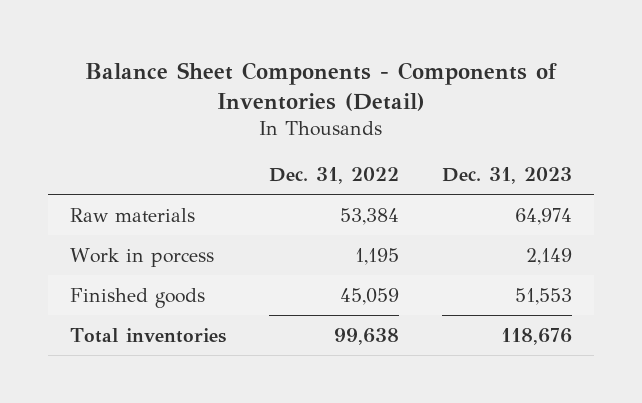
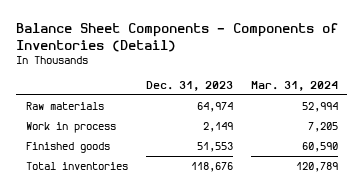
- | Dec. 31, 2022 | Dec. 31, 2023
+ | Dec. 31, 2023 | Mar. 31, 2024
- Work in porcess | 1,195 | 2,149
+ Work in process | 2,149 | 7,205

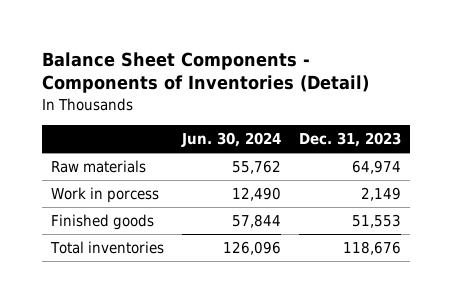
- | Dec. 31, 2023 | Mar. 31, 2024
+ | Jun. 30, 2024 | Dec. 31, 2023
- Work in process | 2,149 | 7,205
+ Work in porcess | 12,490 | 2,149

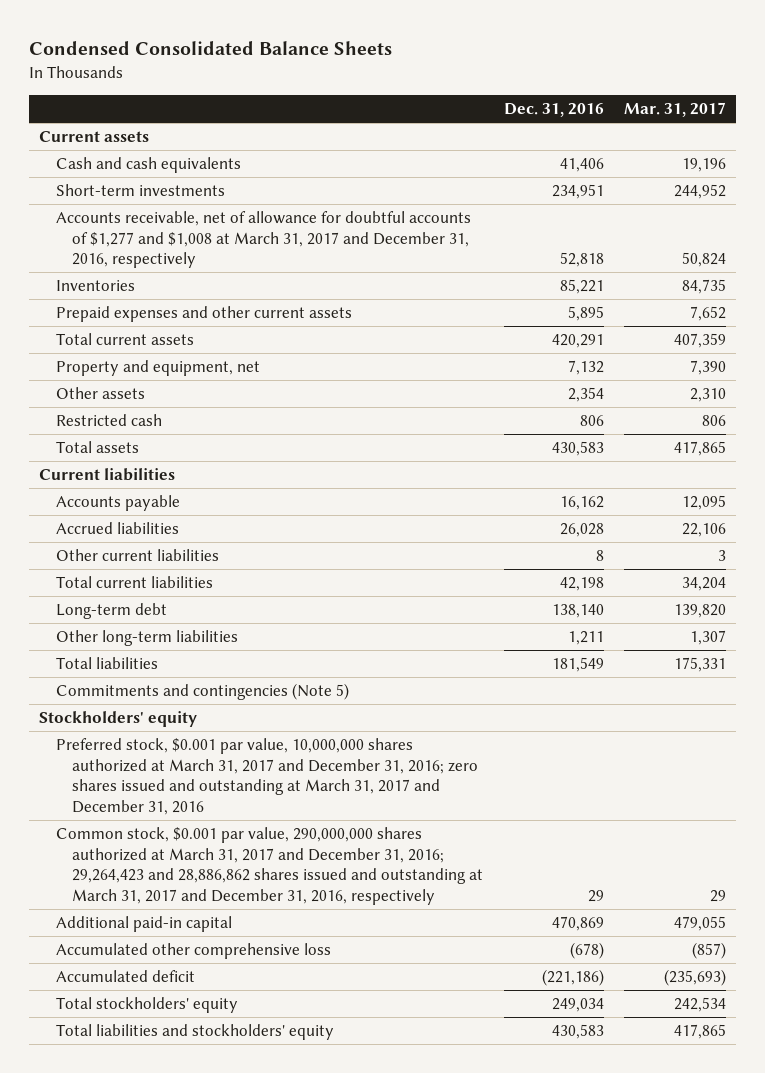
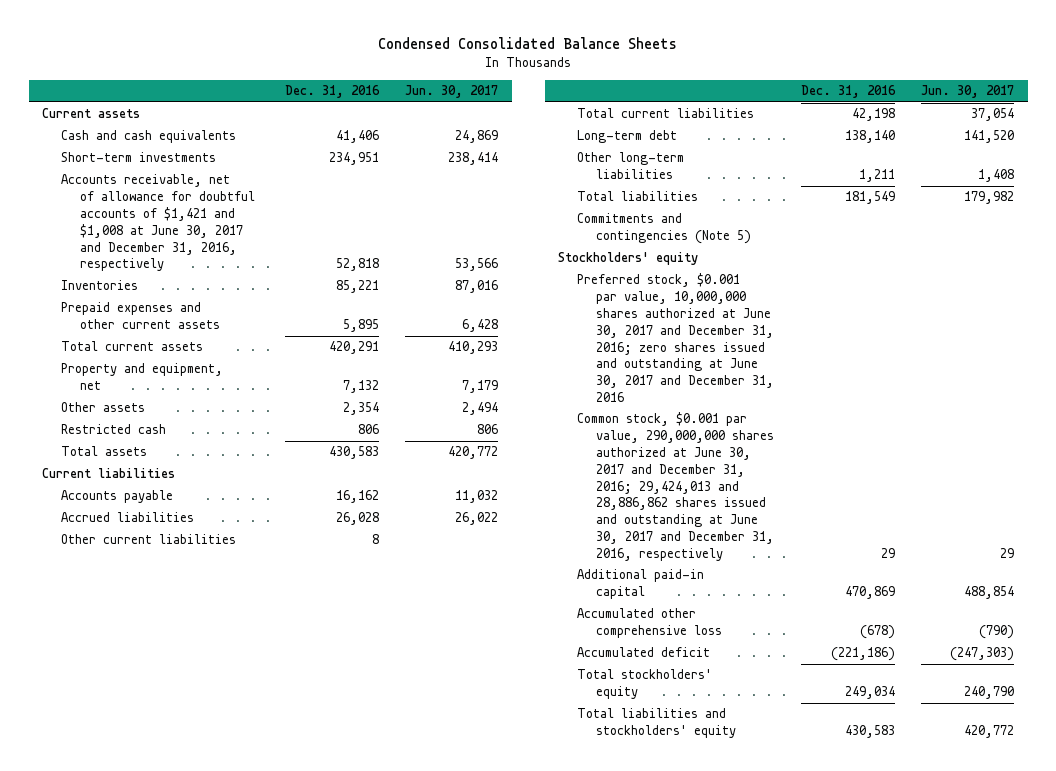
- | Dec. 31, 2016 | Mar. 31, 2017
+ | Dec. 31, 2016 | Jun. 30, 2017
- Accounts receivable, net of allowance for doubtful accounts of $1,277 and $1,008 at March 31, 2017 and December 31, 2016, respectively | 52,818 | 50,824
+ Accounts receivable, net of allowance for doubtful accounts of $1,421 and $1,008 at June 30, 2017 and December 31, 2016, respectively | 52,818 | 53,566
- Preferred stock, $0.001 par value, 10,000,000 shares authorized at March 31, 2017 and December 31, 2016; zero shares issued and outstanding at March 31, 2017 and December 31, 2016
- Common stock, $0.001 par value, 290,000,000 shares authorized at March 31, 2017 and December 31, 2016; 29,264,423 and 28,886,862 shares issued and outstanding at March 31, 2017 and December 31, 2016, respectively | 29 | 29
+ Preferred stock, $0.001 par value, 10,000,000 shares authorized at June 30, 2017 and December 31, 2016; zero shares issued and outstanding at June 30, 2017 and December 31, 2016
+ Common stock, $0.001 par value, 290,000,000 shares authorized at June 30, 2017 and December 31, 2016; 29,424,013 and 28,886,862 shares issued and outstanding at June 30, 2017 and December 31, 2016, respectively | 29 | 29

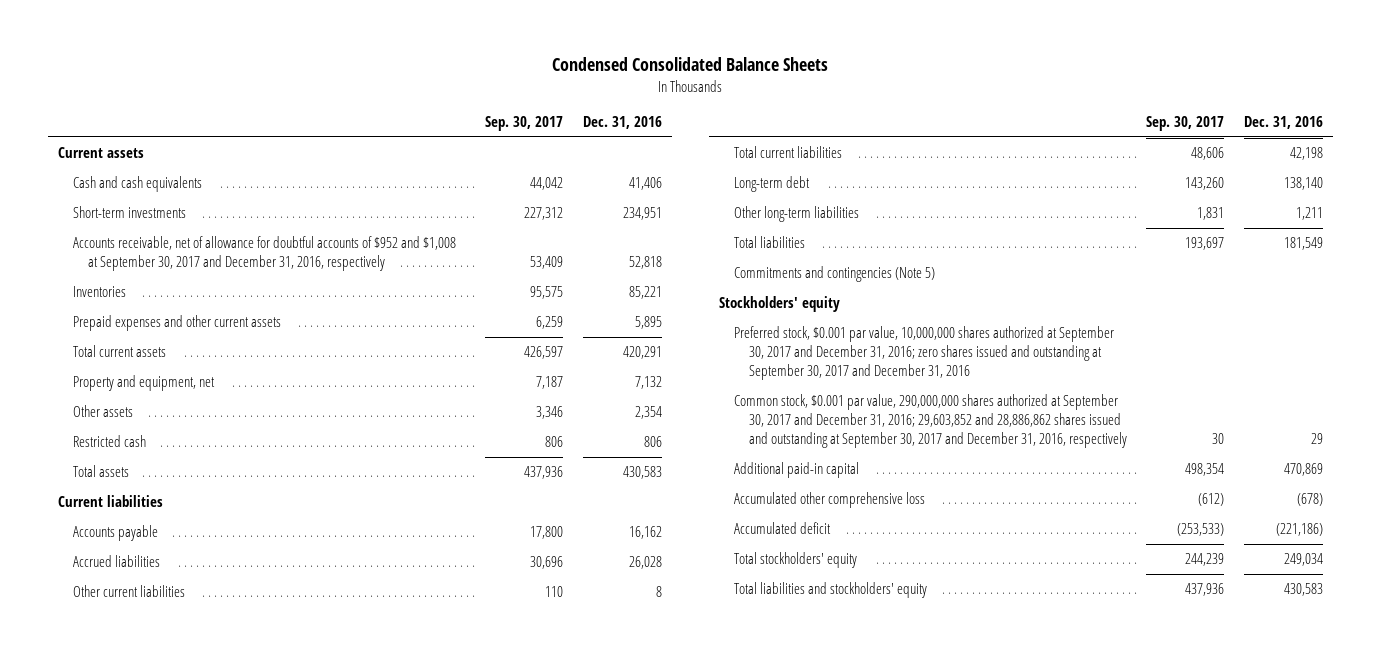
- | Dec. 31, 2016 | Jun. 30, 2017
+ | Sep. 30, 2017 | Dec. 31, 2016
- Accounts receivable, net of allowance for doubtful accounts of $1,421 and $1,008 at June 30, 2017 and December 31, 2016, respectively | 52,818 | 53,566
+ Accounts receivable, net of allowance for doubtful accounts of $952 and $1,008 at September 30, 2017 and December 31, 2016, respectively | 53,409 | 52,818
- Preferred stock, $0.001 par value, 10,000,000 shares authorized at June 30, 2017 and December 31, 2016; zero shares issued and outstanding at June 30, 2017 and December 31, 2016
- Common stock, $0.001 par value, 290,000,000 shares authorized at June 30, 2017 and December 31, 2016; 29,424,013 and 28,886,862 shares issued and outstanding at June 30, 2017 and December 31, 2016, respectively | 29 | 29
+ Preferred stock, $0.001 par value, 10,000,000 shares authorized at September 30, 2017 and December 31, 2016; zero shares issued and outstanding at September 30, 2017 and December 31, 2016
+ Common stock, $0.001 par value, 290,000,000 shares authorized at September 30, 2017 and December 31, 2016; 29,603,852 and 28,886,862 shares issued and outstanding at September 30, 2017 and December 31, 2016, respectively | 30 | 29

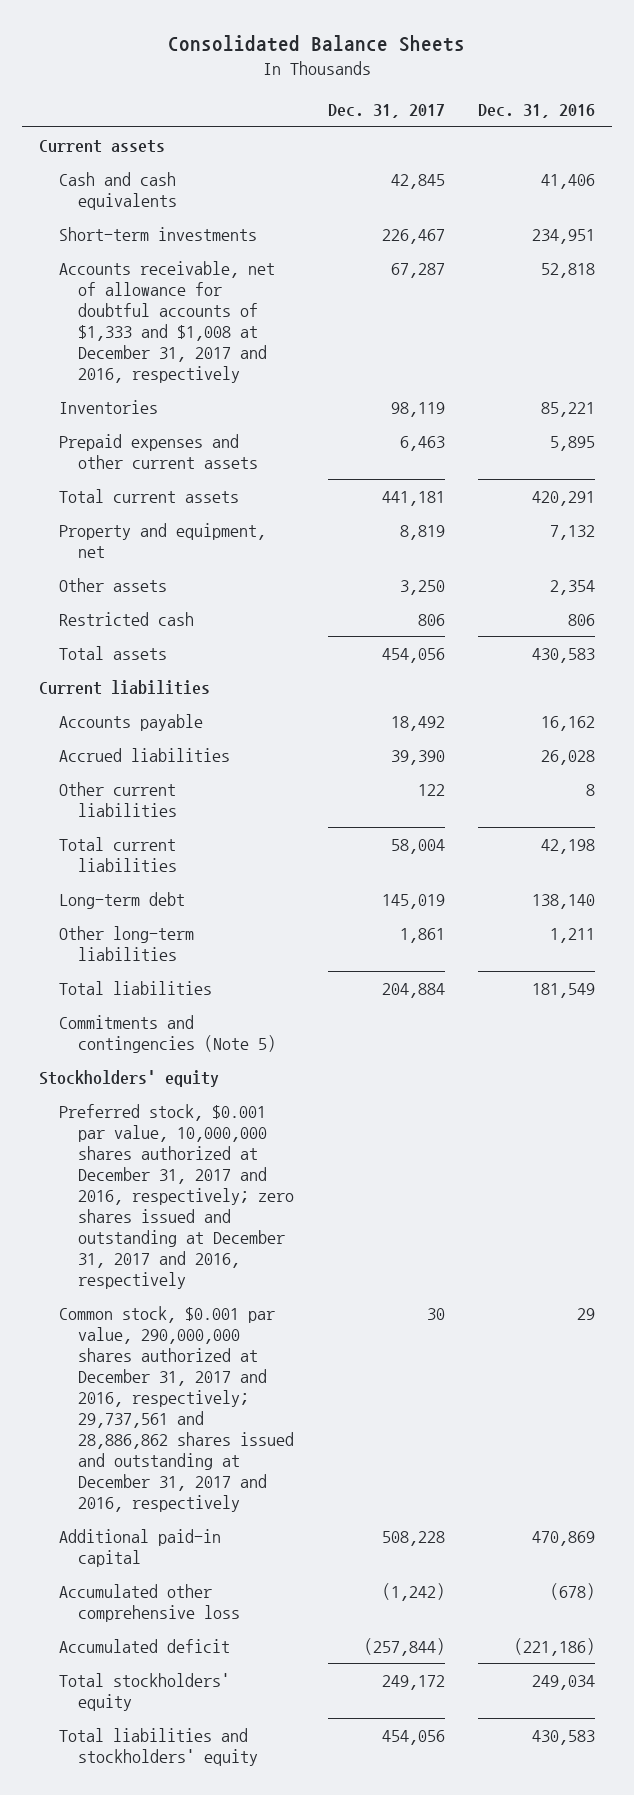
- Condensed Consolidated Balance Sheets
+ Consolidated Balance Sheets
- | Sep. 30, 2017 | Dec. 31, 2016
+ | Dec. 31, 2017 | Dec. 31, 2016
- Accounts receivable, net of allowance for doubtful accounts of $952 and $1,008 at September 30, 2017 and December 31, 2016, respectively | 53,409 | 52,818
+ Accounts receivable, net of allowance for doubtful accounts of $1,333 and $1,008 at December 31, 2017 and 2016, respectively | 67,287 | 52,818
- Preferred stock, $0.001 par value, 10,000,000 shares authorized at September 30, 2017 and December 31, 2016; zero shares issued and outstanding at September 30, 2017 and December 31, 2016
- Common stock, $0.001 par value, 290,000,000 shares authorized at September 30, 2017 and December 31, 2016; 29,603,852 and 28,886,862 shares issued and outstanding at September 30, 2017 and December 31, 2016, respectively | 30 | 29
+ Preferred stock, $0.001 par value, 10,000,000 shares authorized at December 31, 2017 and 2016, respectively; zero shares issued and outstanding at December 31, 2017 and 2016, respectively
+ Common stock, $0.001 par value, 290,000,000 shares authorized at December 31, 2017 and 2016, respectively; 29,737,561 and 28,886,862 shares issued and outstanding at December 31, 2017 and 2016, respectively | 30 | 29

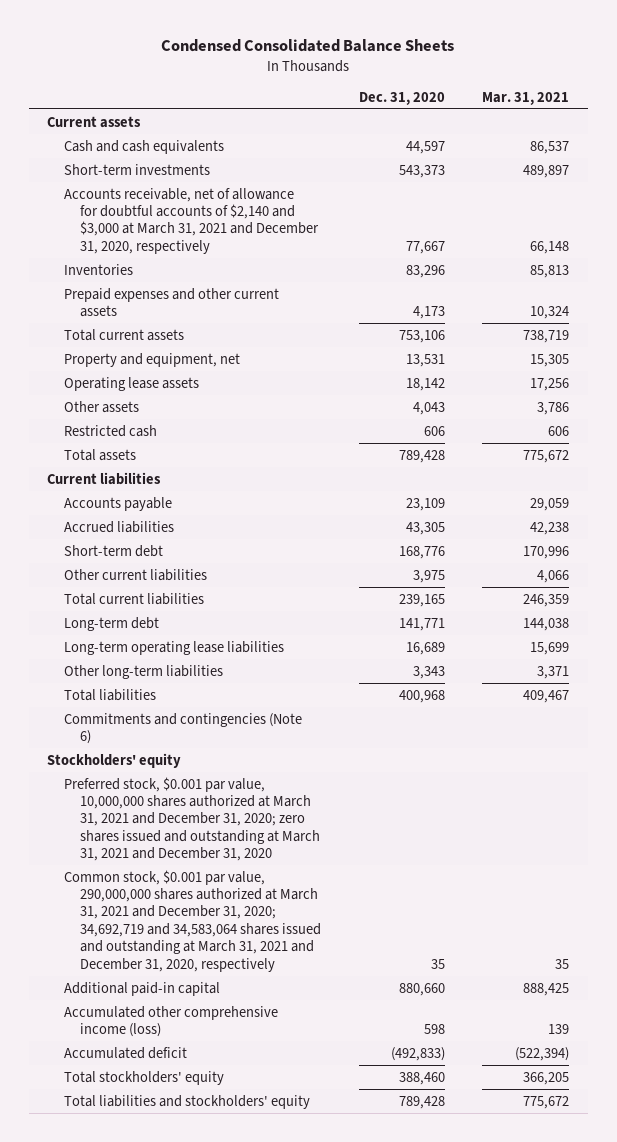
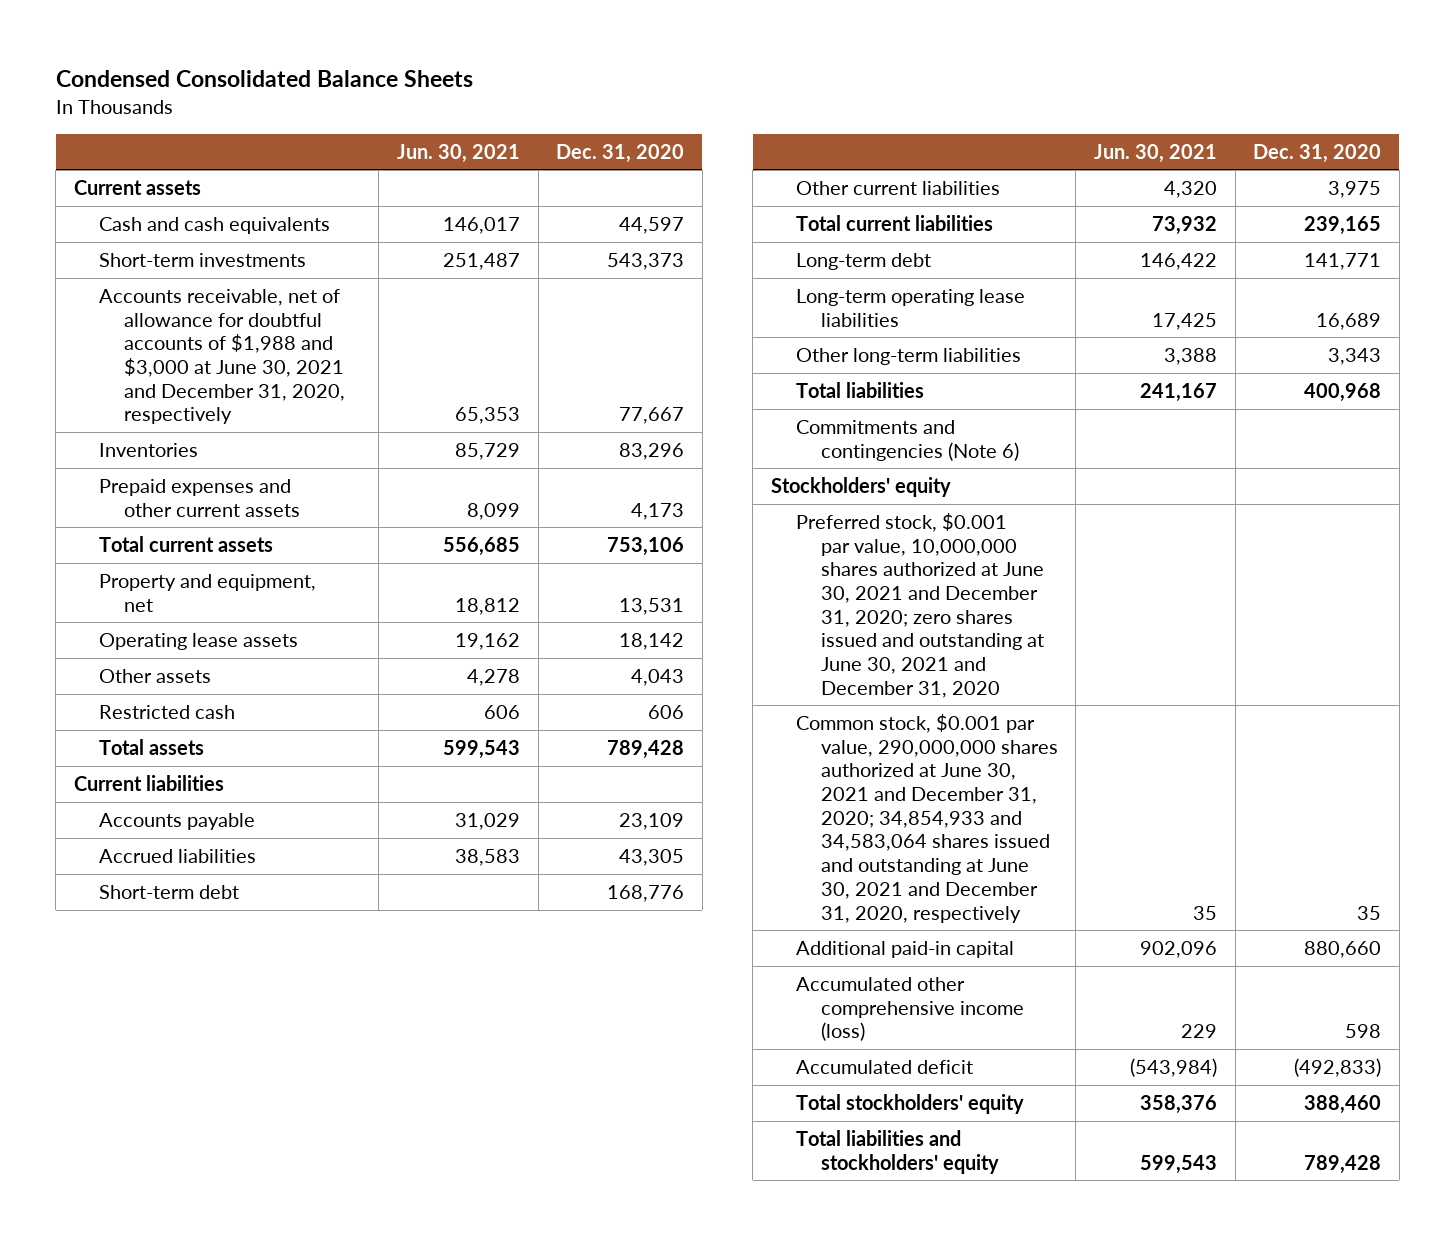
- | Dec. 31, 2020 | Mar. 31, 2021
+ | Jun. 30, 2021 | Dec. 31, 2020
- Accounts receivable, net of allowance for doubtful accounts of $2,140 and $3,000 at March 31, 2021 and December 31, 2020, respectively | 77,667 | 66,148
+ Accounts receivable, net of allowance for doubtful accounts of $1,988 and $3,000 at June 30, 2021 and December 31, 2020, respectively | 65,353 | 77,667
- Preferred stock, $0.001 par value, 10,000,000 shares authorized at March 31, 2021 and December 31, 2020; zero shares issued and outstanding at March 31, 2021 and December 31, 2020
- Common stock, $0.001 par value, 290,000,000 shares authorized at March 31, 2021 and December 31, 2020; 34,692,719 and 34,583,064 shares issued and outstanding at March 31, 2021 and December 31, 2020, respectively | 35 | 35
+ Preferred stock, $0.001 par value, 10,000,000 shares authorized at June 30, 2021 and December 31, 2020; zero shares issued and outstanding at June 30, 2021 and December 31, 2020
+ Common stock, $0.001 par value, 290,000,000 shares authorized at June 30, 2021 and December 31, 2020; 34,854,933 and 34,583,064 shares issued and outstanding at June 30, 2021 and December 31, 2020, respectively | 35 | 35

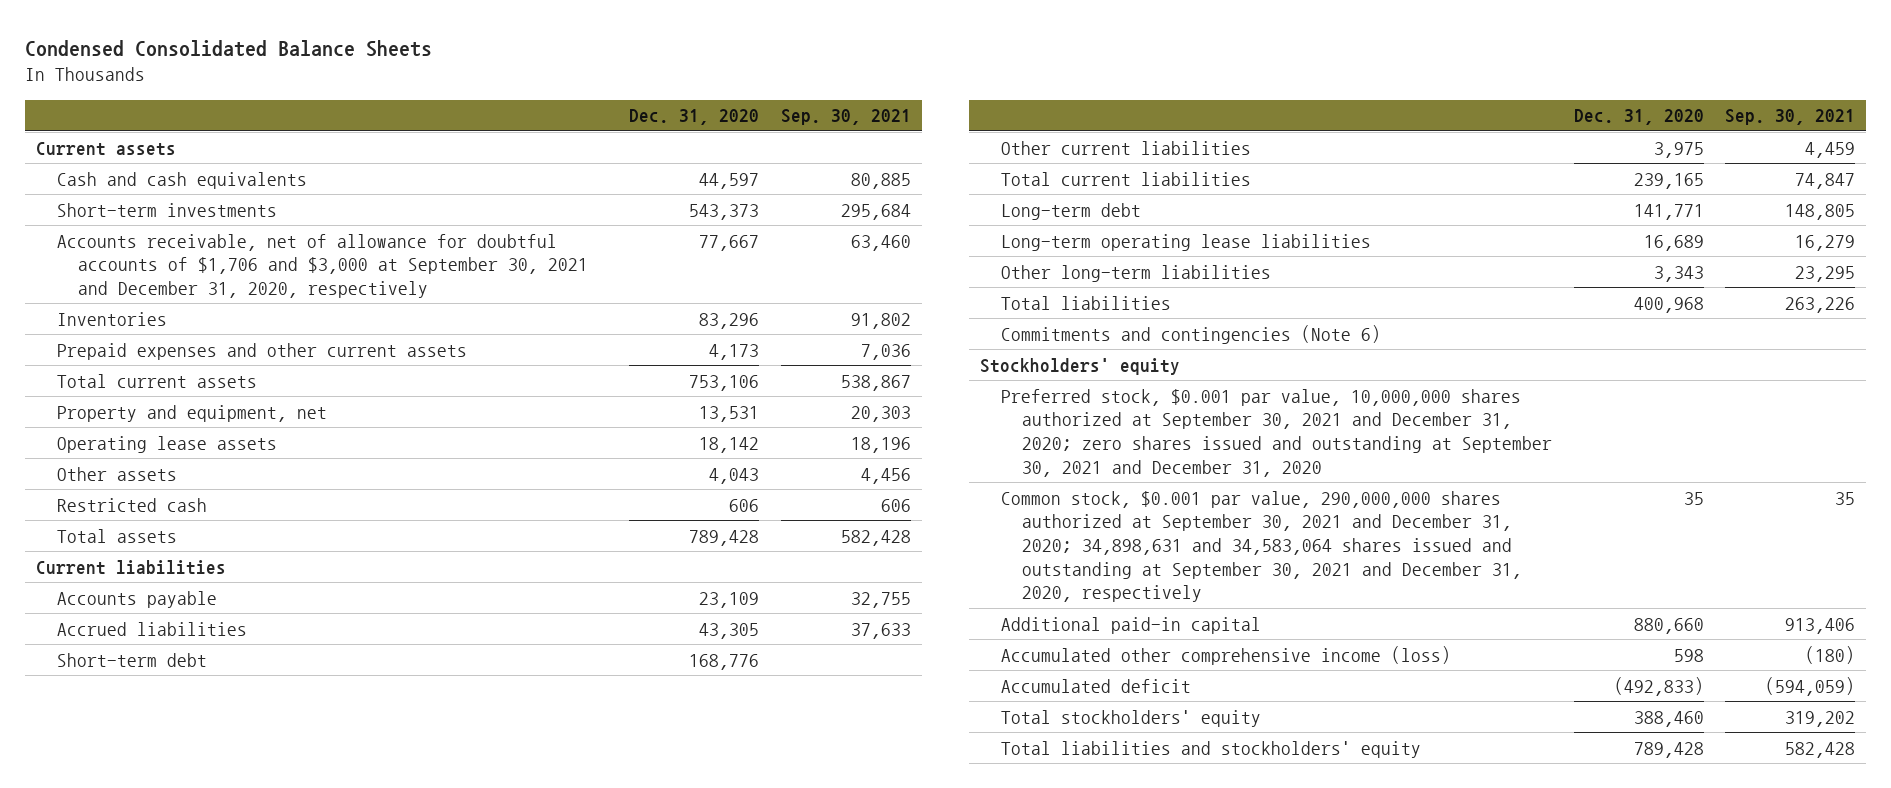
- | Jun. 30, 2021 | Dec. 31, 2020
+ | Dec. 31, 2020 | Sep. 30, 2021
- Accounts receivable, net of allowance for doubtful accounts of $1,988 and $3,000 at June 30, 2021 and December 31, 2020, respectively | 65,353 | 77,667
+ Accounts receivable, net of allowance for doubtful accounts of $1,706 and $3,000 at September 30, 2021 and December 31, 2020, respectively | 77,667 | 63,460
- Preferred stock, $0.001 par value, 10,000,000 shares authorized at June 30, 2021 and December 31, 2020; zero shares issued and outstanding at June 30, 2021 and December 31, 2020
- Common stock, $0.001 par value, 290,000,000 shares authorized at June 30, 2021 and December 31, 2020; 34,854,933 and 34,583,064 shares issued and outstanding at June 30, 2021 and December 31, 2020, respectively | 35 | 35
+ Preferred stock, $0.001 par value, 10,000,000 shares authorized at September 30, 2021 and December 31, 2020; zero shares issued and outstanding at September 30, 2021 and December 31, 2020
+ Common stock, $0.001 par value, 290,000,000 shares authorized at September 30, 2021 and December 31, 2020; 34,898,631 and 34,583,064 shares issued and outstanding at September 30, 2021 and December 31, 2020, respectively | 35 | 35

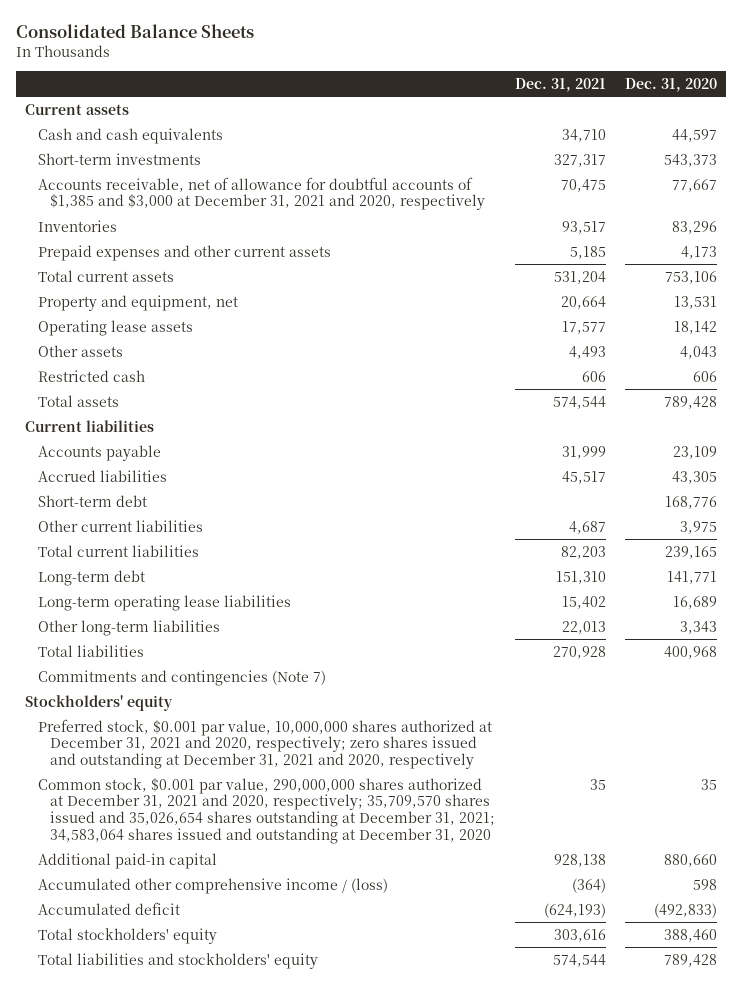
- Condensed Consolidated Balance Sheets
+ Consolidated Balance Sheets
- | Dec. 31, 2020 | Sep. 30, 2021
+ | Dec. 31, 2021 | Dec. 31, 2020
- Accounts receivable, net of allowance for doubtful accounts of $1,706 and $3,000 at September 30, 2021 and December 31, 2020, respectively | 77,667 | 63,460
+ Accounts receivable, net of allowance for doubtful accounts of $1,385 and $3,000 at December 31, 2021 and 2020, respectively | 70,475 | 77,667
- Commitments and contingencies (Note 6)
+ Commitments and contingencies (Note 7)
- Preferred stock, $0.001 par value, 10,000,000 shares authorized at September 30, 2021 and December 31, 2020; zero shares issued and outstanding at September 30, 2021 and December 31, 2020
- Common stock, $0.001 par value, 290,000,000 shares authorized at September 30, 2021 and December 31, 2020; 34,898,631 and 34,583,064 shares issued and outstanding at September 30, 2021 and December 31, 2020, respectively | 35 | 35
+ Preferred stock, $0.001 par value, 10,000,000 shares authorized at December 31, 2021 and 2020, respectively; zero shares issued and outstanding at December 31, 2021 and 2020, respectively
+ Common stock, $0.001 par value, 290,000,000 shares authorized at December 31, 2021 and 2020, respectively; 35,709,570 shares issued and 35,026,654 shares outstanding at December 31, 2021; 34,583,064 shares issued and outstanding at December 31, 2020 | 35 | 35
- Accumulated other comprehensive income (loss) | 598 | (180)
+ Accumulated other comprehensive income / (loss) | (364) | 598

